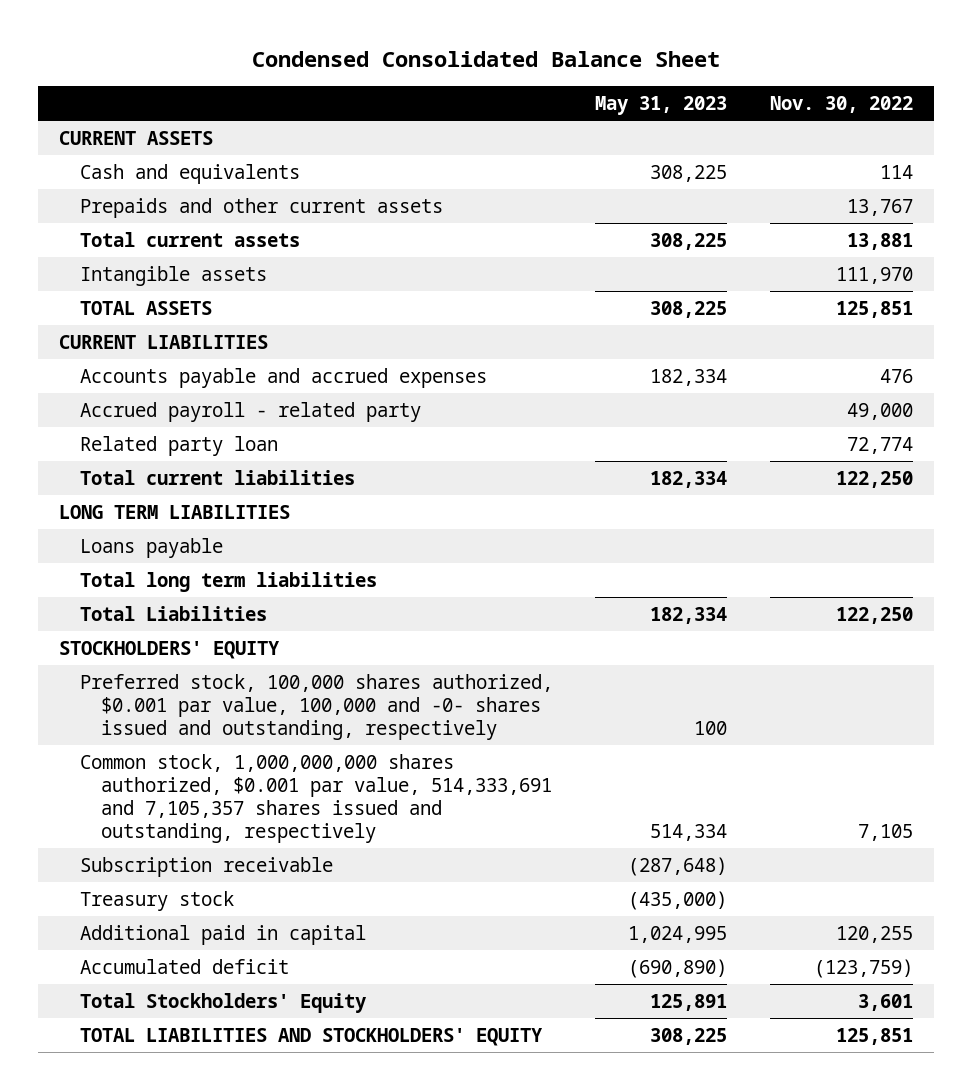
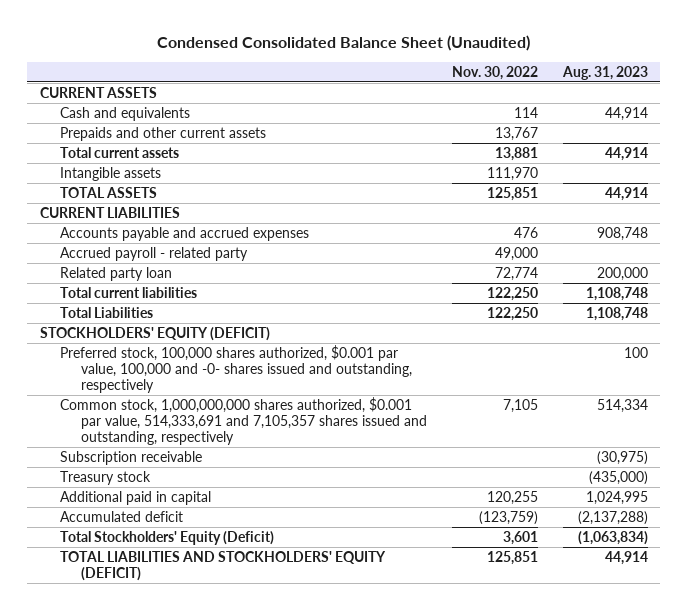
- Condensed Consolidated Balance Sheet
+ Condensed Consolidated Balance Sheet (Unaudited)
- | May 31, 2023 | Nov. 30, 2022
+ | Nov. 30, 2022 | Aug. 31, 2023
- LONG TERM LIABILITIES
- Loans payable
- Total long term liabilities
- STOCKHOLDERS' EQUITY
+ STOCKHOLDERS' EQUITY (DEFICIT)
- Total Stockholders' Equity | 125,891 | 3,601
- TOTAL LIABILITIES AND STOCKHOLDERS' EQUITY | 308,225 | 125,851
+ Total Stockholders' Equity (Deficit) | 3,601 | (1,063,834)
+ TOTAL LIABILITIES AND STOCKHOLDERS' EQUITY (DEFICIT) | 125,851 | 44,914

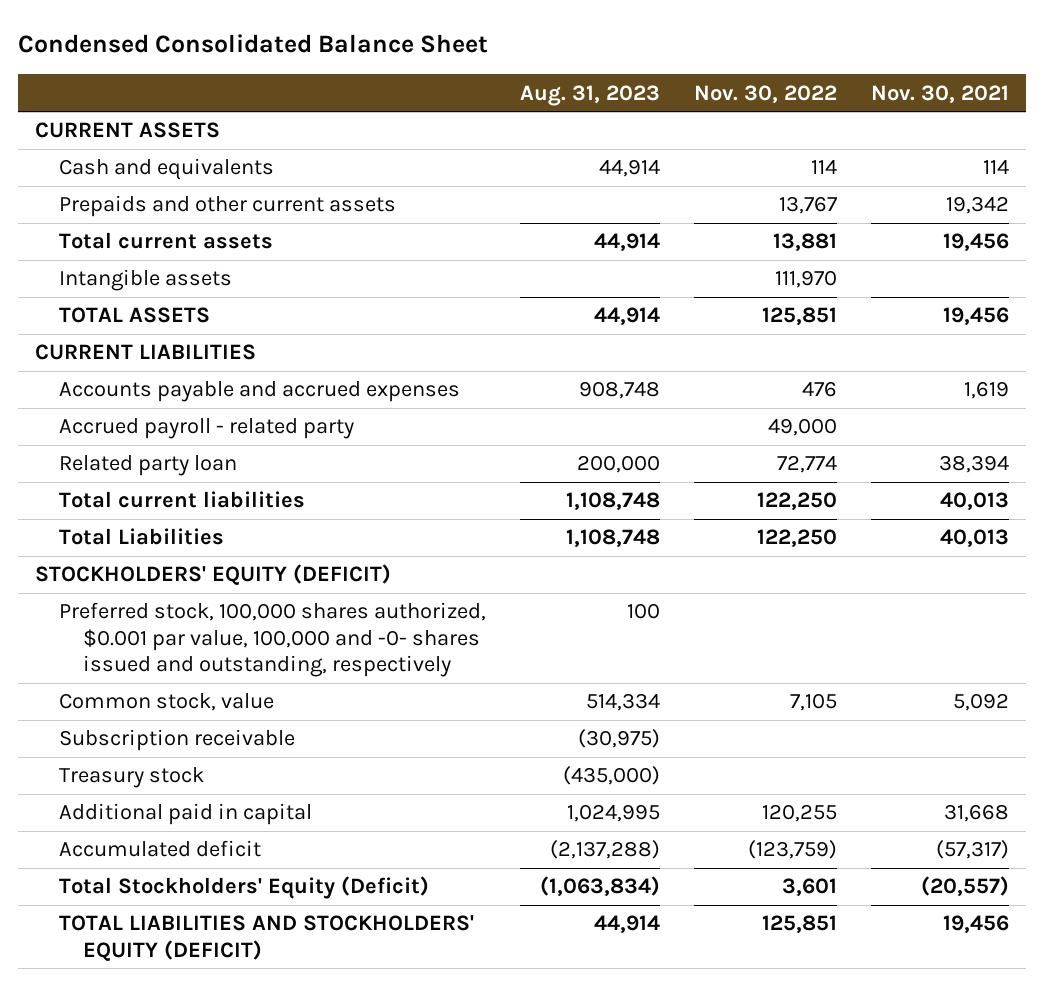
- Condensed Consolidated Balance Sheet (Unaudited)
+ Condensed Consolidated Balance Sheet
- | Nov. 30, 2022 | Aug. 31, 2023
+ | Aug. 31, 2023 | Nov. 30, 2022 | Nov. 30, 2021
- Common stock, 1,000,000,000 shares authorized, $0.001 par value, 514,333,691 and 7,105,357 shares issued and outstanding, respectively | 7,105 | 514,334
+ Common stock, value | 514,334 | 7,105 | 5,092

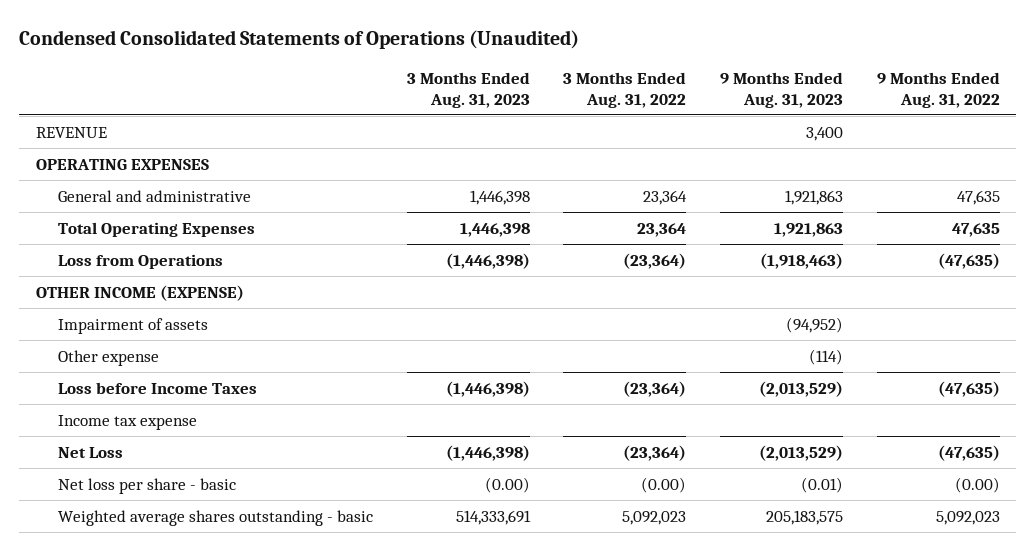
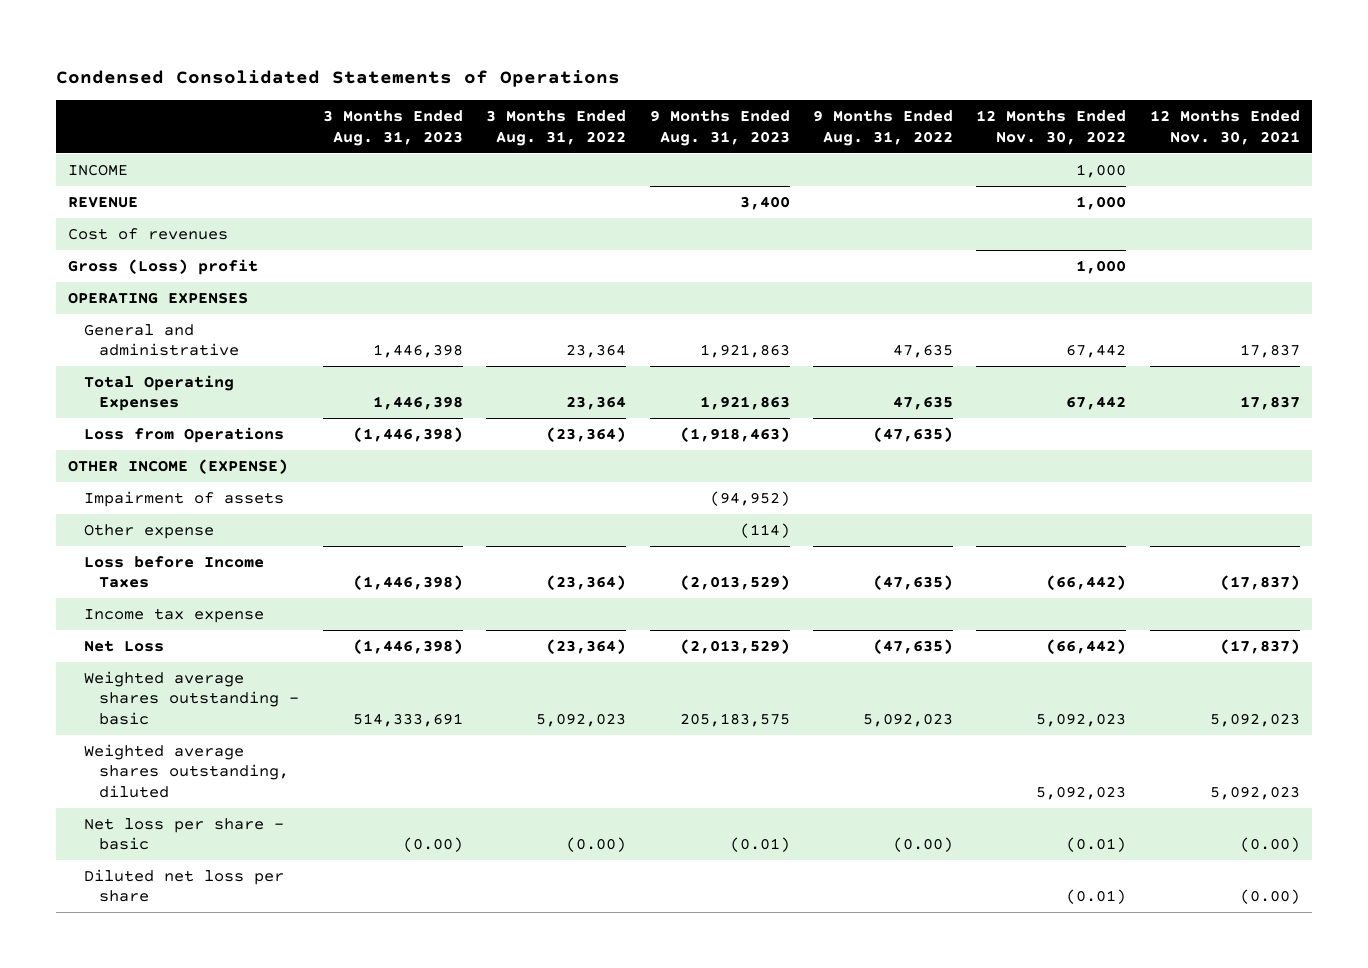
- Condensed Consolidated Statements of Operations (Unaudited)
+ Condensed Consolidated Statements of Operations
- | 3 Months Ended Aug. 31, 2023 | 3 Months Ended Aug. 31, 2022 | 9 Months Ended Aug. 31, 2023 | 9 Months Ended Aug. 31, 2022
+ | 3 Months Ended Aug. 31, 2023 | 3 Months Ended Aug. 31, 2022 | 9 Months Ended Aug. 31, 2023 | 9 Months Ended Aug. 31, 2022 | 12 Months Ended Nov. 30, 2022 | 12 Months Ended Nov. 30, 2021
+ INCOME | | | | | 1,000 |
+ Cost of revenues
+ Gross (Loss) profit | | | | | 1,000 |
+ Weighted average shares outstanding, diluted | | | | | 5,092,023 | 5,092,023
moved down: Net loss per share - basic | (0.00) | (0.00) | (0.01) | (0.00) | (0.01) | (0.00)
+ Diluted net loss per share | | | | | (0.01) | (0.00)

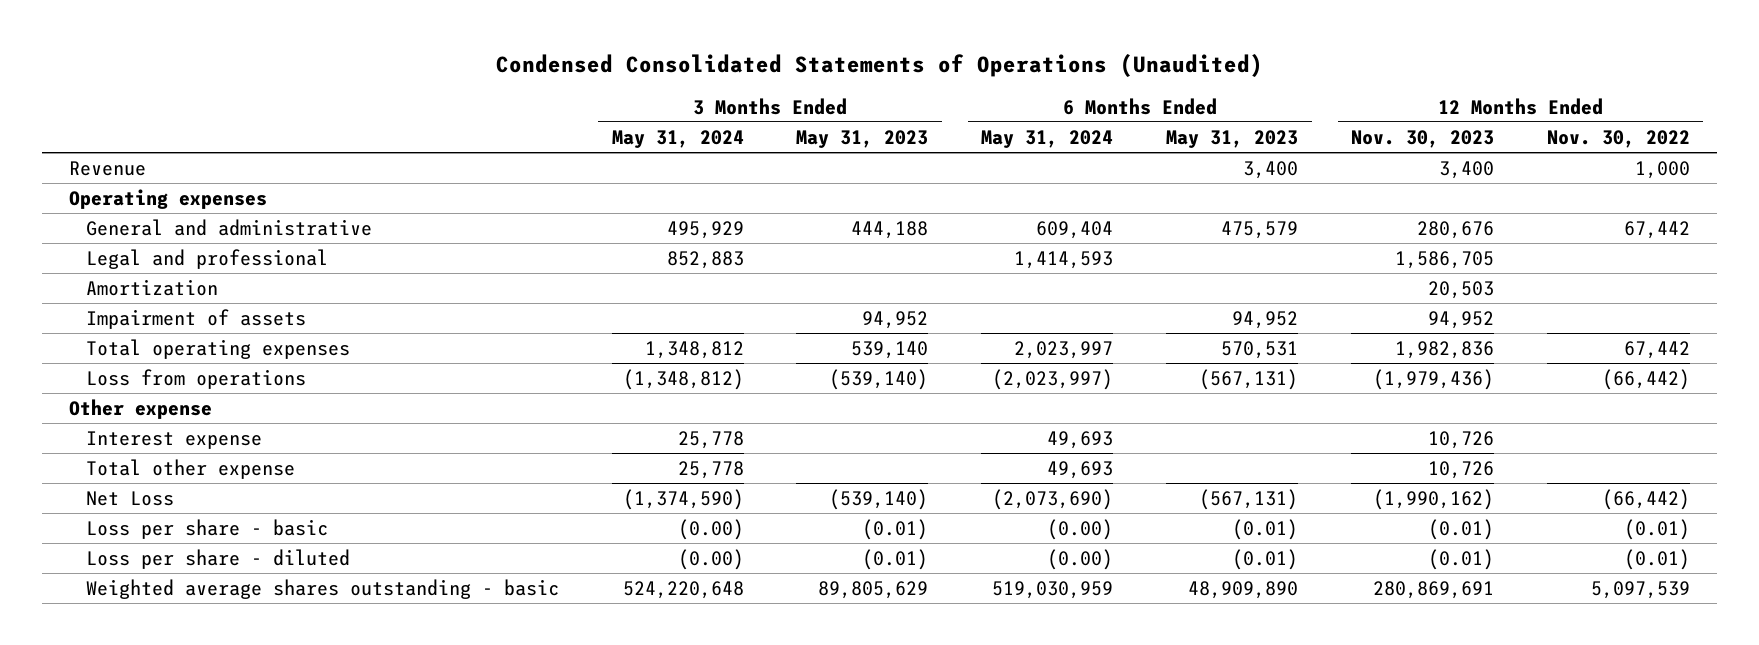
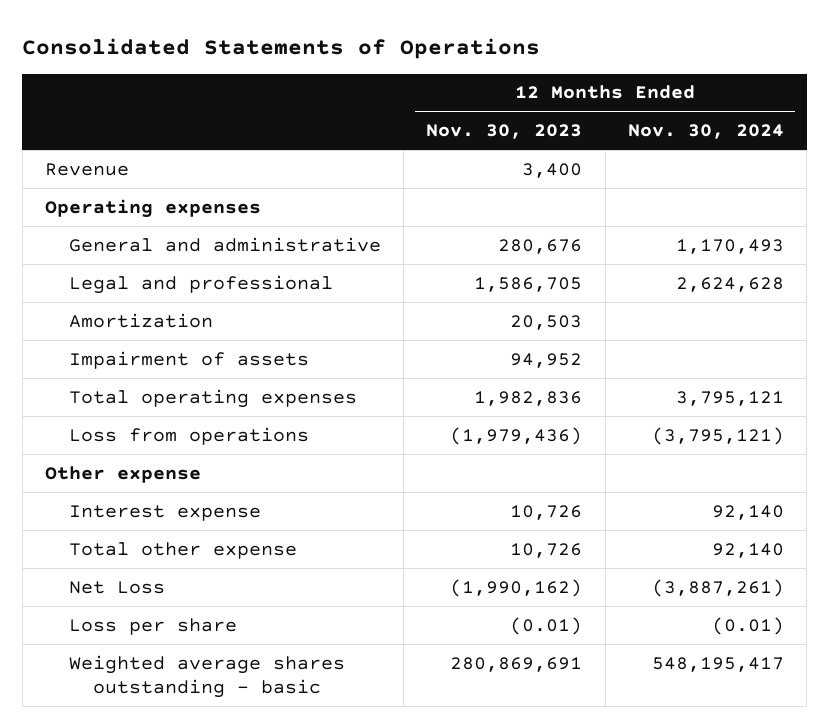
- Condensed Consolidated Statements of Operations (Unaudited)
+ Consolidated Statements of Operations
- | 3 Months Ended May 31, 2024 | 3 Months Ended May 31, 2023 | 6 Months Ended May 31, 2024 | 6 Months Ended May 31, 2023 | 12 Months Ended Nov. 30, 2023 | 12 Months Ended Nov. 30, 2022
+ | 12 Months Ended Nov. 30, 2023 | 12 Months Ended Nov. 30, 2024
- Loss per share - basic | (0.00) | (0.01) | (0.00) | (0.01) | (0.01) | (0.01)
- Loss per share - diluted | (0.00) | (0.01) | (0.00) | (0.01) | (0.01) | (0.01)
+ Loss per share | (0.01) | (0.01)

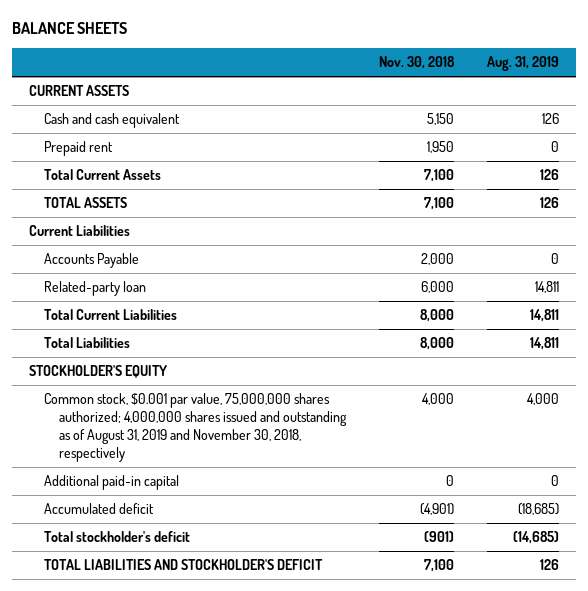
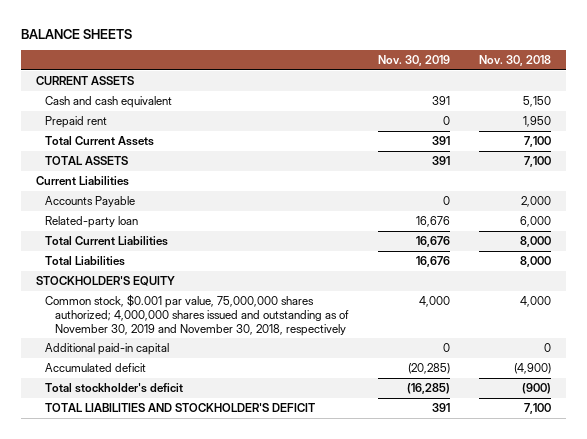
- | Nov. 30, 2018 | Aug. 31, 2019
+ | Nov. 30, 2019 | Nov. 30, 2018
- Common stock, $0.001 par value, 75,000,000 shares authorized; 4,000,000 shares issued and outstanding as of August 31, 2019 and November 30, 2018, respectively | 4,000 | 4,000
+ Common stock, $0.001 par value, 75,000,000 shares authorized; 4,000,000 shares issued and outstanding as of November 30, 2019 and November 30, 2018, respectively | 4,000 | 4,000
- Accumulated deficit | (4,901) | (18,685)
- Total stockholder's deficit | (901) | (14,685)
+ Accumulated deficit | (20,285) | (4,900)
+ Total stockholder's deficit | (16,285) | (900)

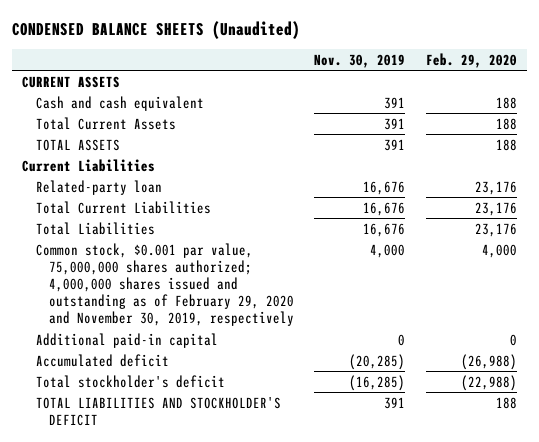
- BALANCE SHEETS
+ CONDENSED BALANCE SHEETS (Unaudited)
- | Nov. 30, 2019 | Nov. 30, 2018
+ | Nov. 30, 2019 | Feb. 29, 2020
- Prepaid rent | 0 | 1,950
- Accounts Payable | 0 | 2,000
- STOCKHOLDER'S EQUITY
- Common stock, $0.001 par value, 75,000,000 shares authorized; 4,000,000 shares issued and outstanding as of November 30, 2019 and November 30, 2018, respectively | 4,000 | 4,000
+ Common stock, $0.001 par value, 75,000,000 shares authorized; 4,000,000 shares issued and outstanding as of February 29, 2020 and November 30, 2019, respectively | 4,000 | 4,000

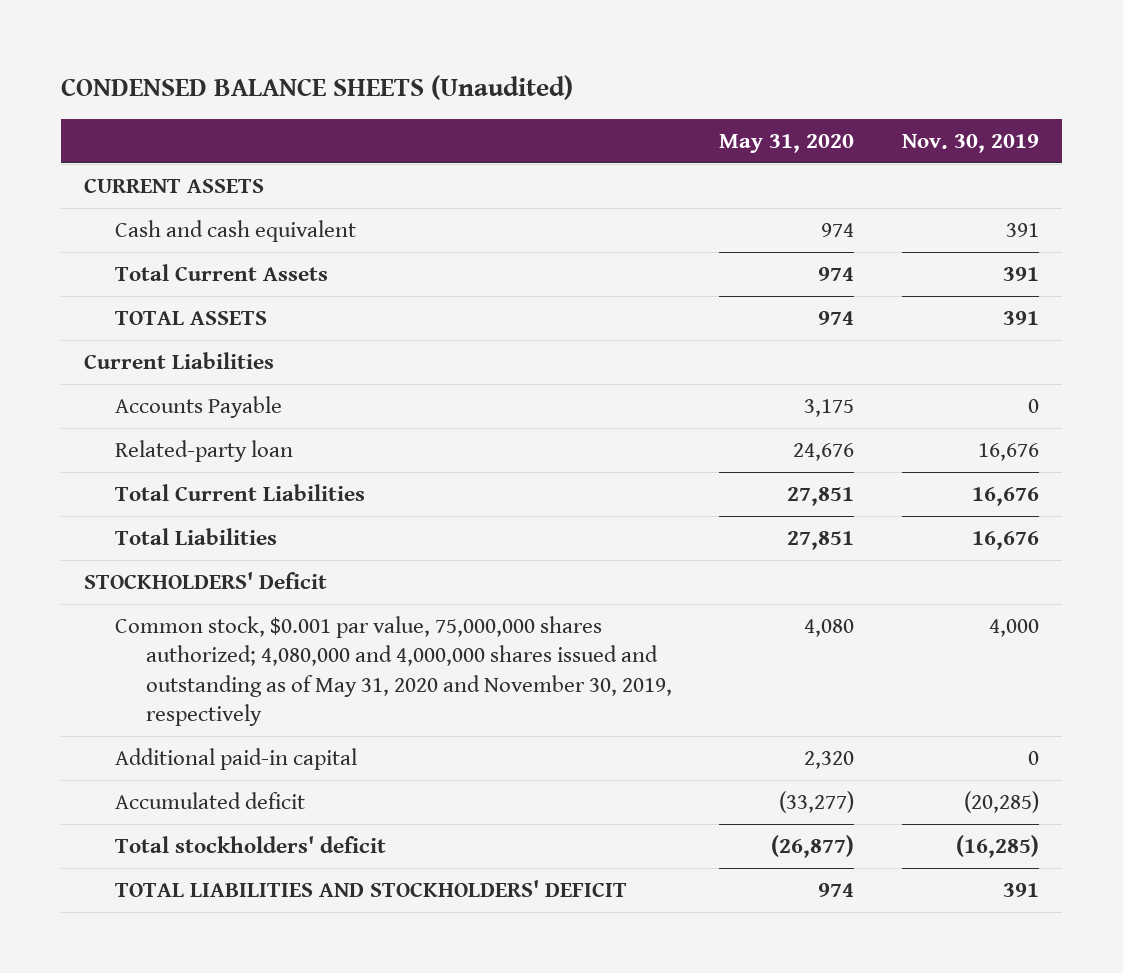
- | Nov. 30, 2019 | Feb. 29, 2020
+ | May 31, 2020 | Nov. 30, 2019
+ Accounts Payable | 3,175 | 0
- Common stock, $0.001 par value, 75,000,000 shares authorized; 4,000,000 shares issued and outstanding as of February 29, 2020 and November 30, 2019, respectively | 4,000 | 4,000
+ STOCKHOLDERS' Deficit
+ Common stock, $0.001 par value, 75,000,000 shares authorized; 4,080,000 and 4,000,000 shares issued and outstanding as of May 31, 2020 and November 30, 2019, respectively | 4,080 | 4,000
- Total stockholder's deficit | (16,285) | (22,988)
- TOTAL LIABILITIES AND STOCKHOLDER'S DEFICIT | 391 | 188
+ Total stockholders' deficit | (26,877) | (16,285)
+ TOTAL LIABILITIES AND STOCKHOLDERS' DEFICIT | 974 | 391

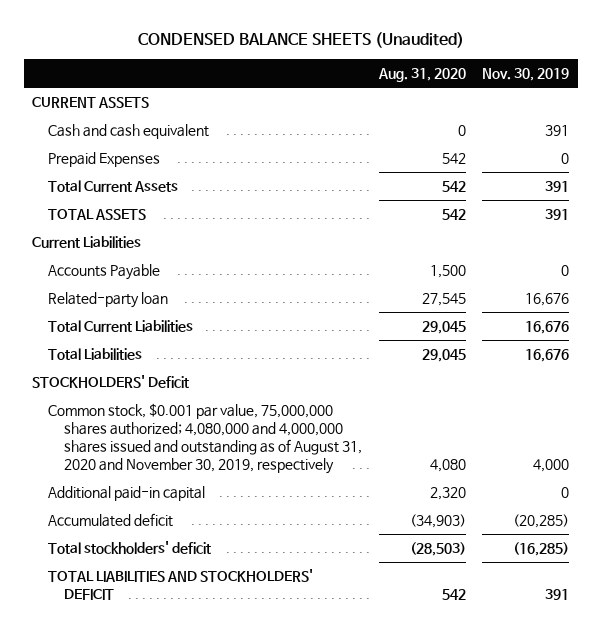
- | May 31, 2020 | Nov. 30, 2019
+ | Aug. 31, 2020 | Nov. 30, 2019
+ Prepaid Expenses | 542 | 0
- Common stock, $0.001 par value, 75,000,000 shares authorized; 4,080,000 and 4,000,000 shares issued and outstanding as of May 31, 2020 and November 30, 2019, respectively | 4,080 | 4,000
+ Common stock, $0.001 par value, 75,000,000 shares authorized; 4,080,000 and 4,000,000 shares issued and outstanding as of August 31, 2020 and November 30, 2019, respectively | 4,080 | 4,000

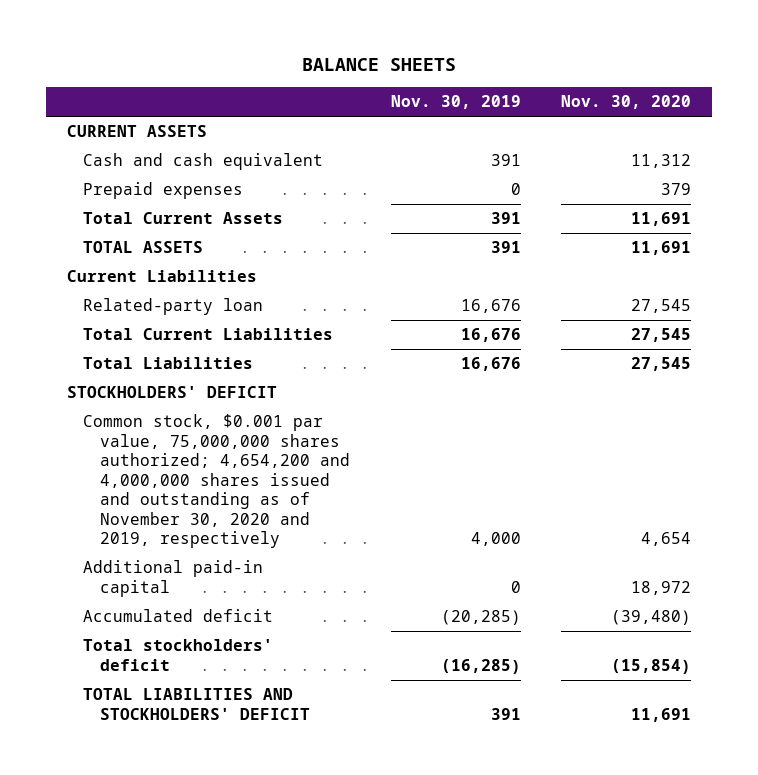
- CONDENSED BALANCE SHEETS (Unaudited)
+ BALANCE SHEETS
- | Aug. 31, 2020 | Nov. 30, 2019
+ | Nov. 30, 2019 | Nov. 30, 2020
- Prepaid Expenses | 542 | 0
+ Prepaid expenses | 0 | 379
- Accounts Payable | 1,500 | 0
- STOCKHOLDERS' Deficit
- Common stock, $0.001 par value, 75,000,000 shares authorized; 4,080,000 and 4,000,000 shares issued and outstanding as of August 31, 2020 and November 30, 2019, respectively | 4,080 | 4,000
+ STOCKHOLDERS' DEFICIT
+ Common stock, $0.001 par value, 75,000,000 shares authorized; 4,654,200 and 4,000,000 shares issued and outstanding as of November 30, 2020 and 2019, respectively | 4,000 | 4,654

